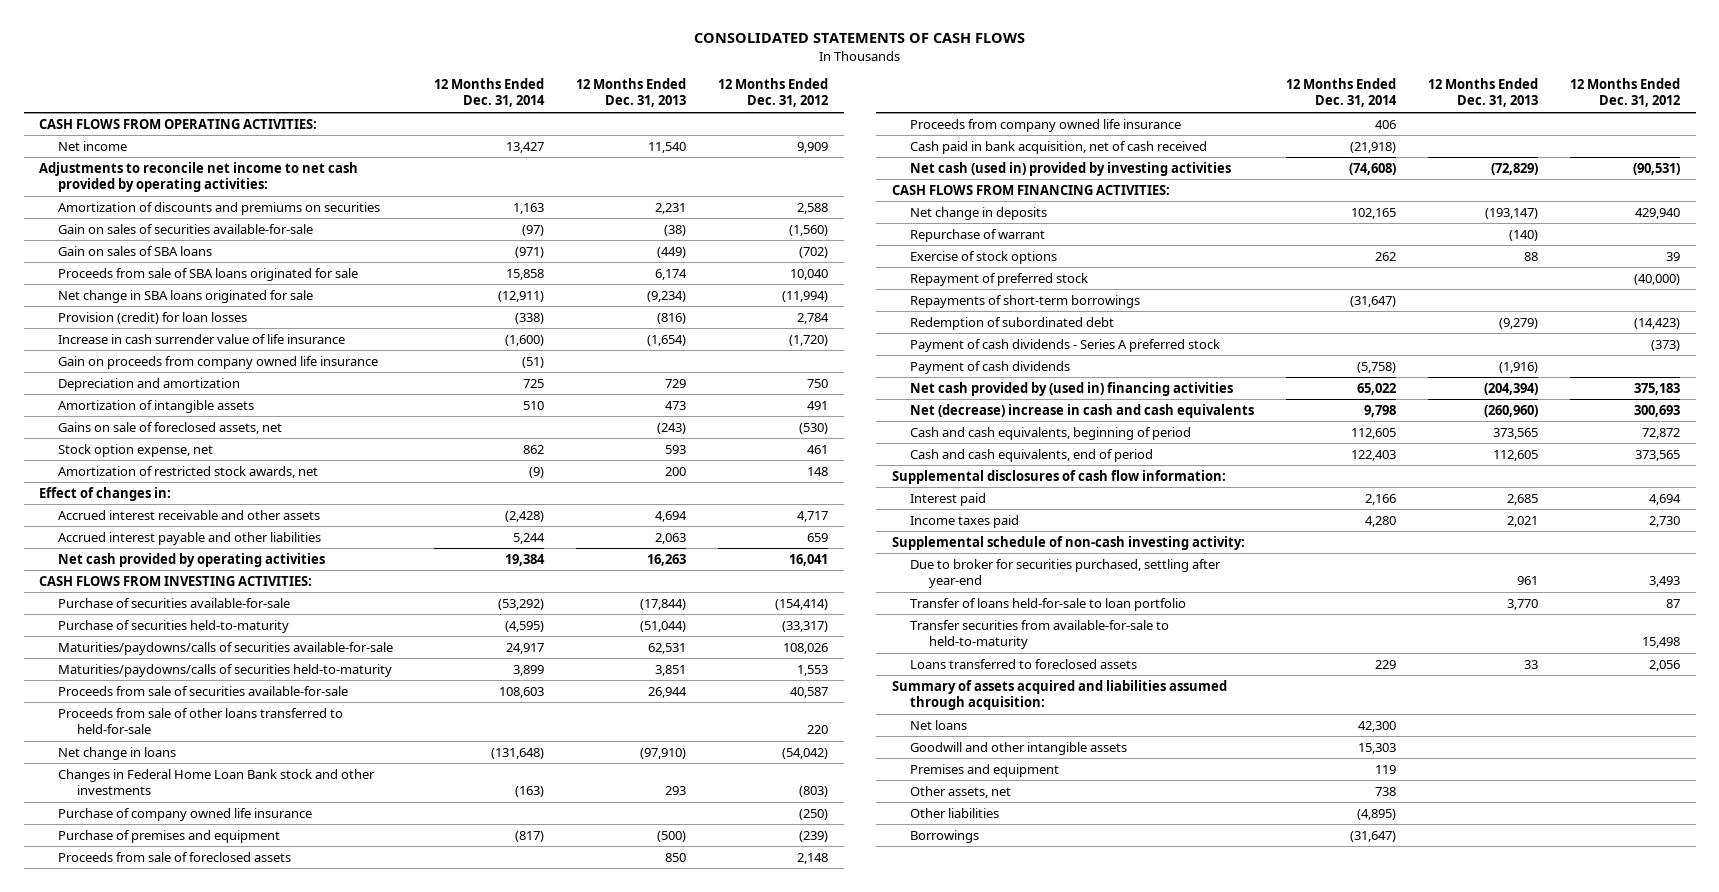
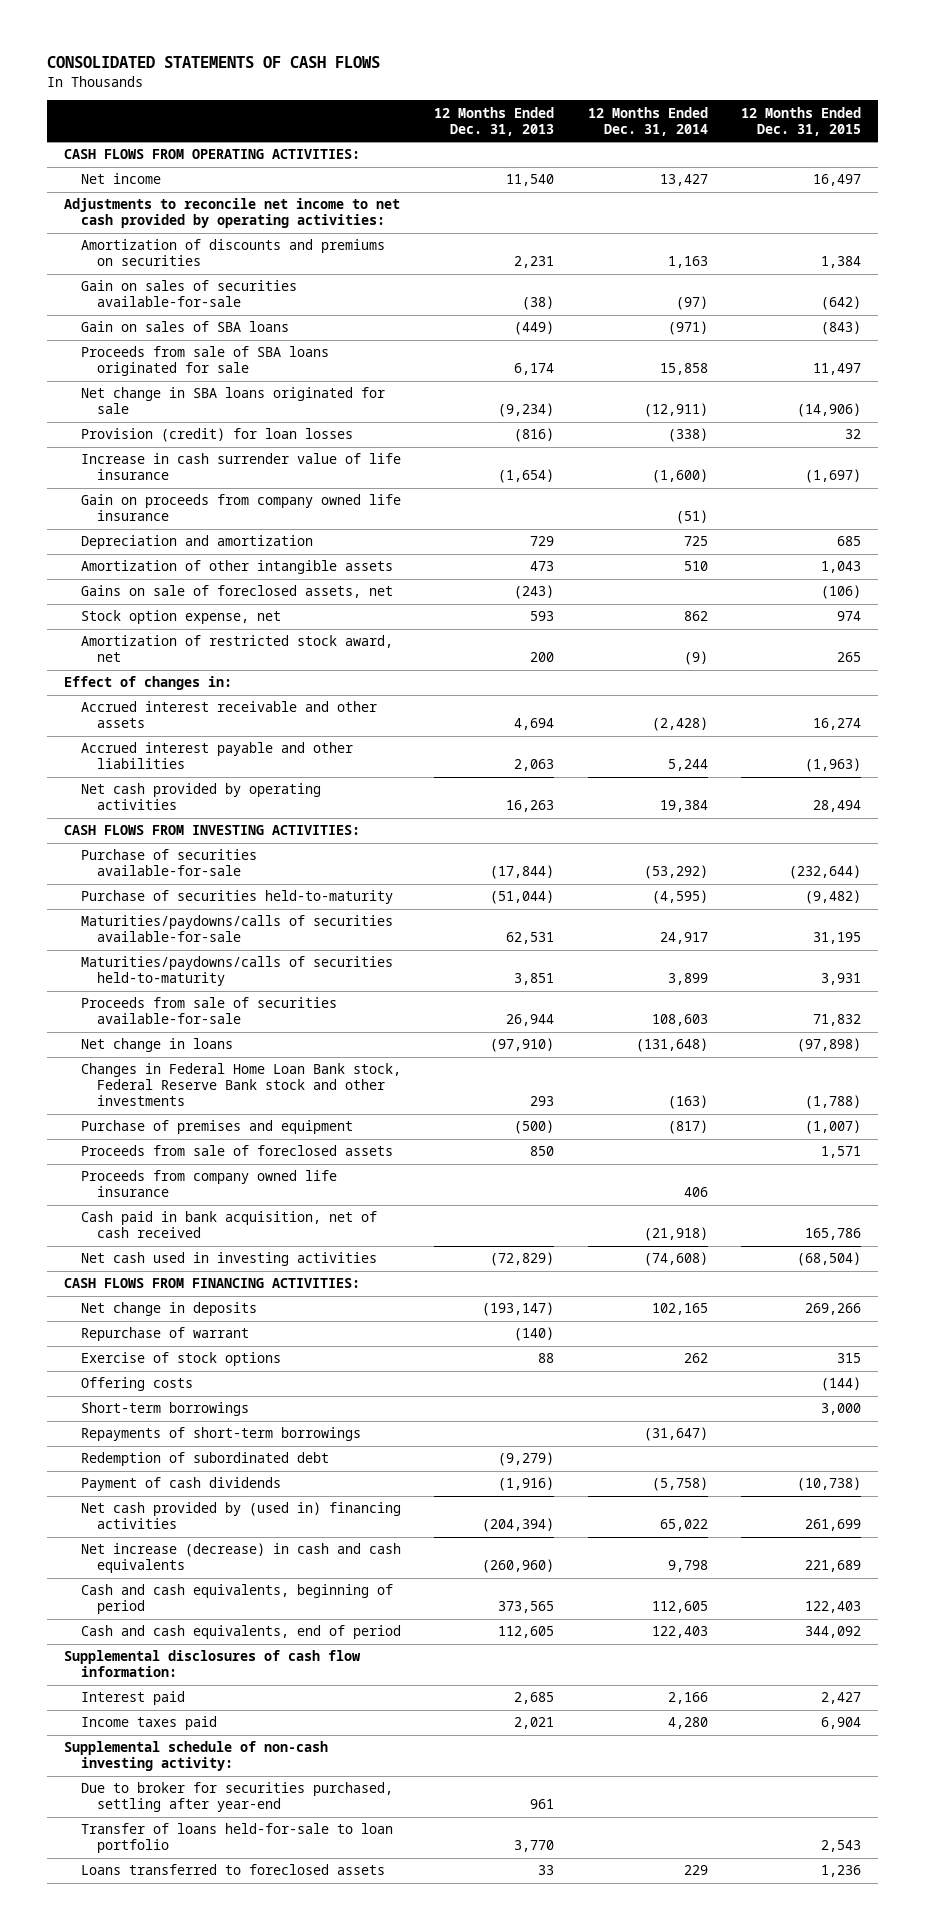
- | 12 Months Ended Dec. 31, 2014 | 12 Months Ended Dec. 31, 2013 | 12 Months Ended Dec. 31, 2012
+ | 12 Months Ended Dec. 31, 2013 | 12 Months Ended Dec. 31, 2014 | 12 Months Ended Dec. 31, 2015
- Amortization of intangible assets | 510 | 473 | 491
+ Amortization of other intangible assets | 473 | 510 | 1,043
- Amortization of restricted stock awards, net | (9) | 200 | 148
+ Amortization of restricted stock award, net | 200 | (9) | 265
- Proceeds from sale of other loans transferred to held-for-sale | | | 220
- Changes in Federal Home Loan Bank stock and other investments | (163) | 293 | (803)
- Purchase of company owned life insurance | | | (250)
+ Changes in Federal Home Loan Bank stock, Federal Reserve Bank stock and other investments | 293 | (163) | (1,788)
- Net cash (used in) provided by investing activities | (74,608) | (72,829) | (90,531)
+ Net cash used in investing activities | (72,829) | (74,608) | (68,504)
- Repayment of preferred stock | | | (40,000)
+ Offering costs | | | (144)
+ Short-term borrowings | | | 3,000
- Payment of cash dividends - Series A preferred stock | | | (373)
- Net (decrease) increase in cash and cash equivalents | 9,798 | (260,960) | 300,693
+ Net increase (decrease) in cash and cash equivalents | (260,960) | 9,798 | 221,689
- Transfer securities from available-for-sale to held-to-maturity | | | 15,498
- Summary of assets acquired and liabilities assumed through acquisition:
- Net loans | 42,300 | |
- Goodwill and other intangible assets | 15,303 | |
- Premises and equipment | 119 | |
- Other assets, net | 738 | |
- Other liabilities | (4,895) | |
- Borrowings | (31,647) | |

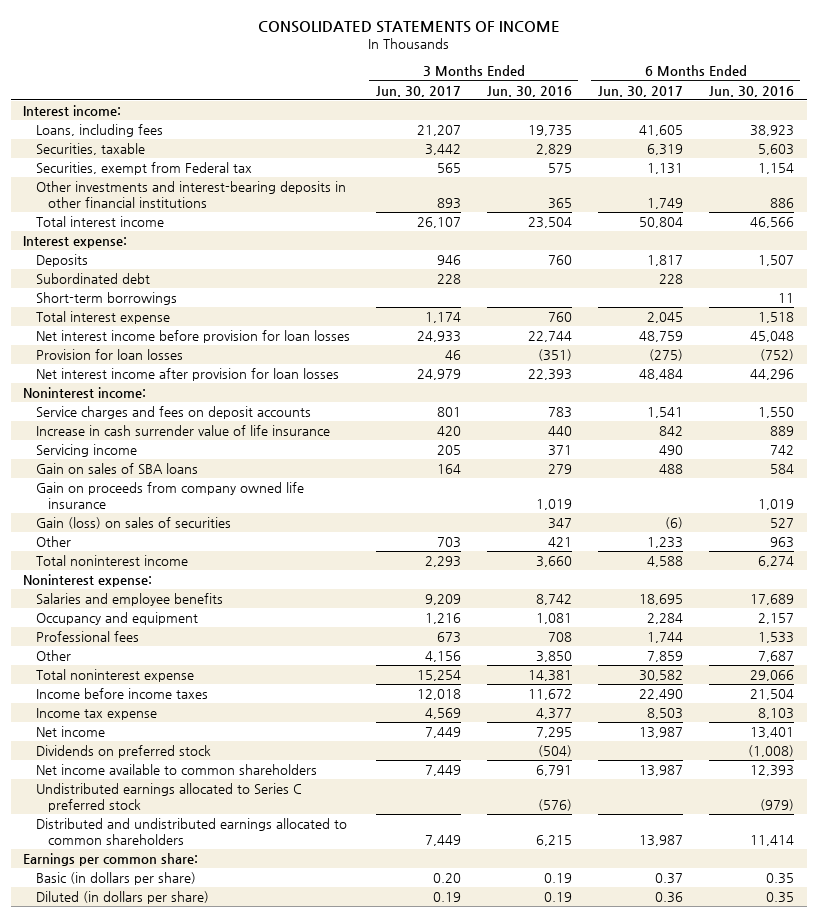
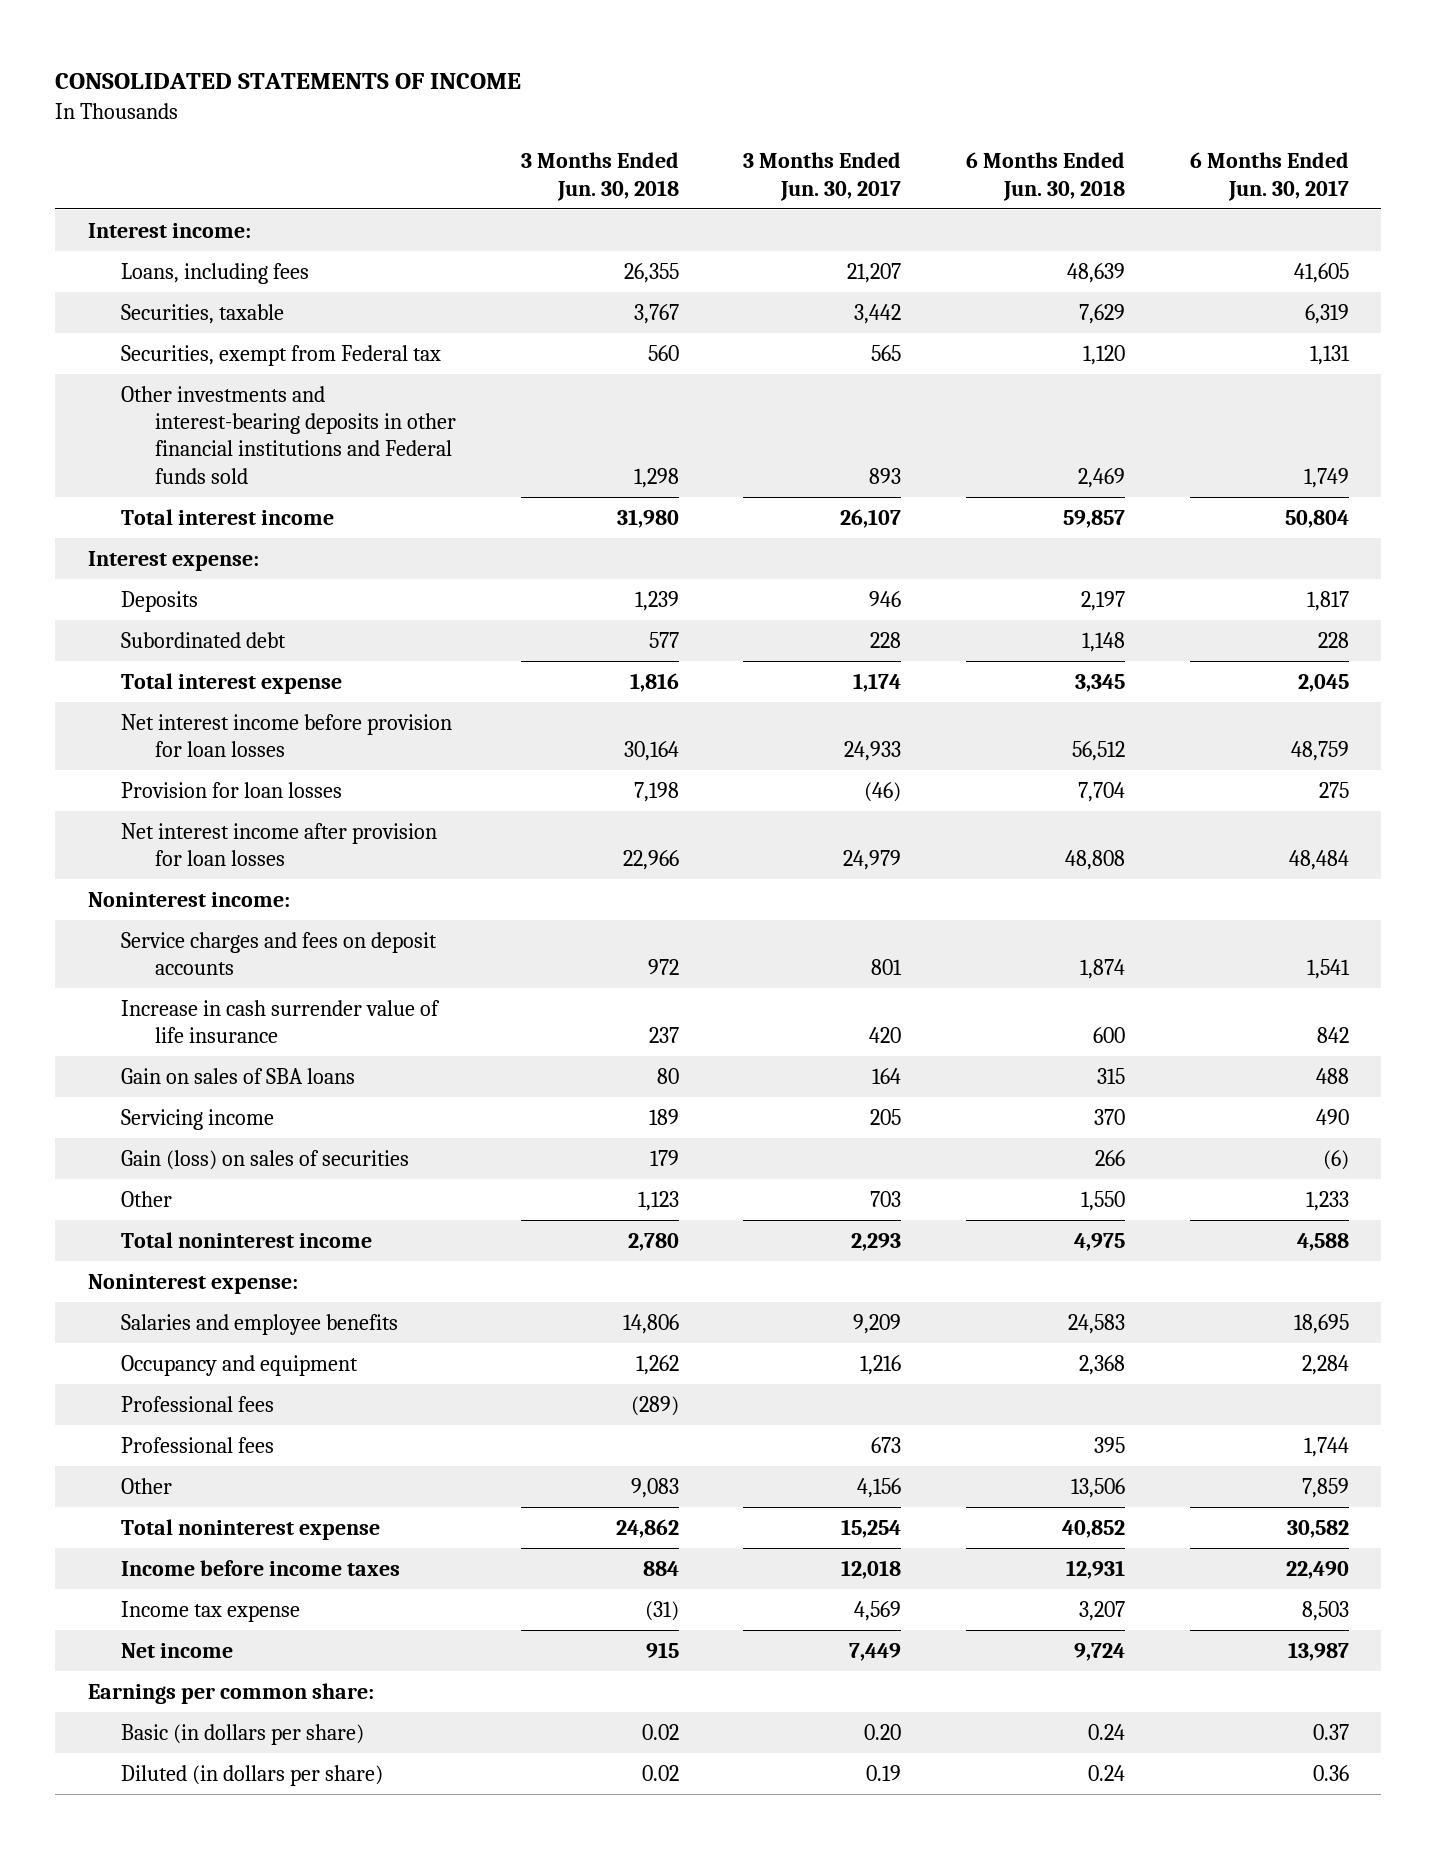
- | 3 Months Ended Jun. 30, 2017 | 3 Months Ended Jun. 30, 2016 | 6 Months Ended Jun. 30, 2017 | 6 Months Ended Jun. 30, 2016
+ | 3 Months Ended Jun. 30, 2018 | 3 Months Ended Jun. 30, 2017 | 6 Months Ended Jun. 30, 2018 | 6 Months Ended Jun. 30, 2017
- Other investments and interest-bearing deposits in other financial institutions | 893 | 365 | 1,749 | 886
+ Other investments and interest-bearing deposits in other financial institutions and Federal funds sold | 1,298 | 893 | 2,469 | 1,749
- Short-term borrowings | | | | 11
- Provision for loan losses | 46 | (351) | (275) | (752)
+ Provision for loan losses | 7,198 | (46) | 7,704 | 275
- Gain on proceeds from company owned life insurance | | 1,019 | | 1,019
moved down: Servicing income | 189 | 205 | 370 | 490
+ Professional fees | (289) | | |
- Dividends on preferred stock | | (504) | | (1,008)
- Net income available to common shareholders | 7,449 | 6,791 | 13,987 | 12,393
- Undistributed earnings allocated to Series C preferred stock | | (576) | | (979)
- Distributed and undistributed earnings allocated to common shareholders | 7,449 | 6,215 | 13,987 | 11,414

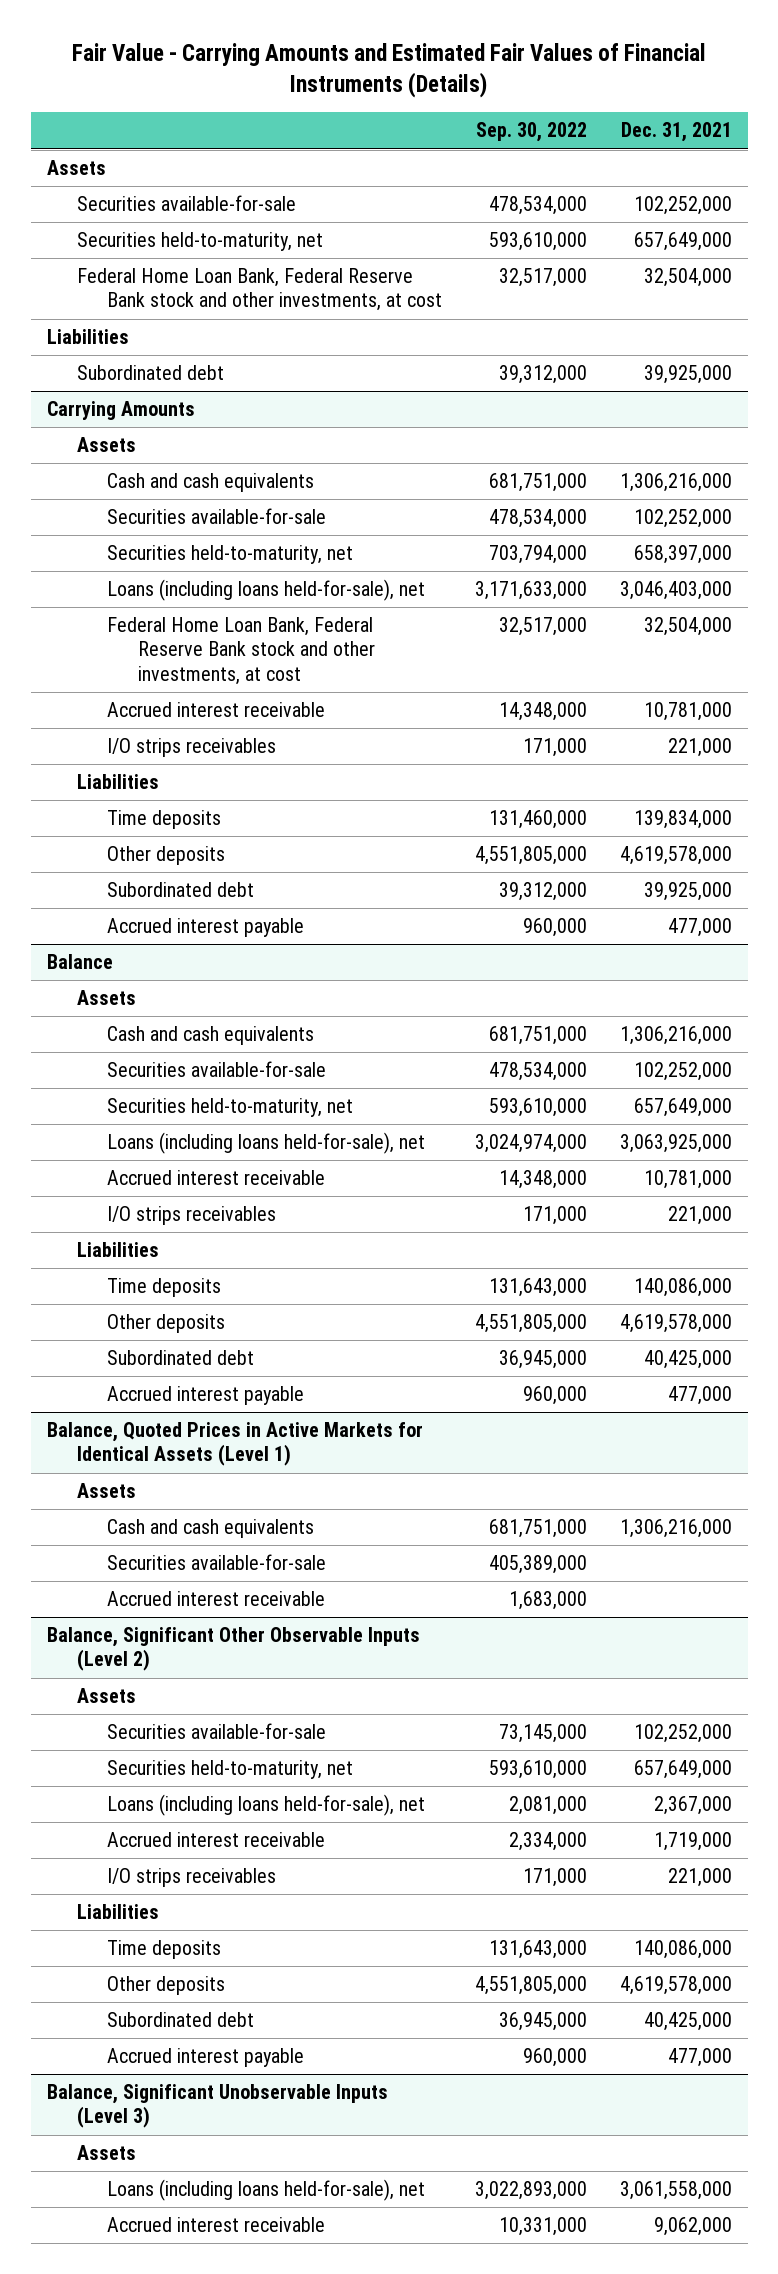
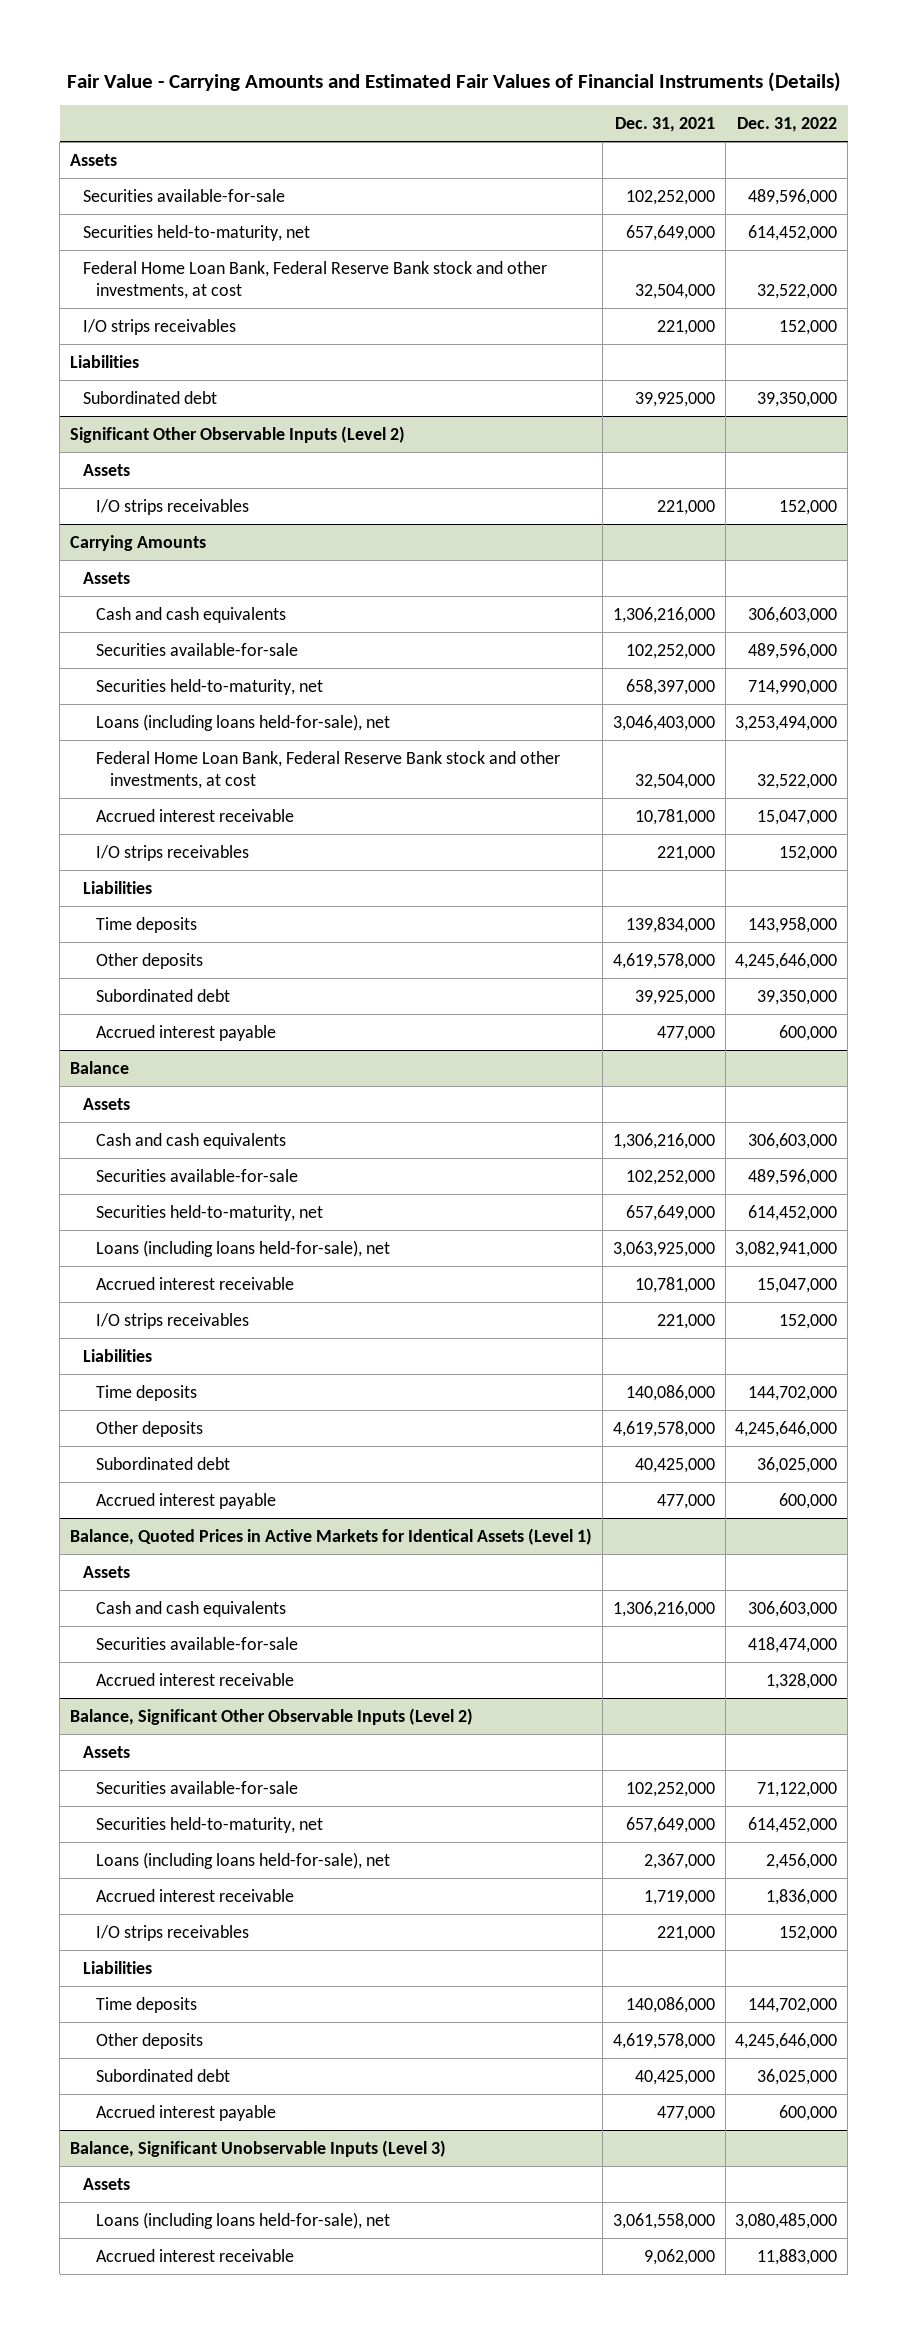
- | Sep. 30, 2022 | Dec. 31, 2021
+ | Dec. 31, 2021 | Dec. 31, 2022
+ I/O strips receivables | 221,000 | 152,000
+ Significant Other Observable Inputs (Level 2)
+ Assets
+ I/O strips receivables | 221,000 | 152,000

